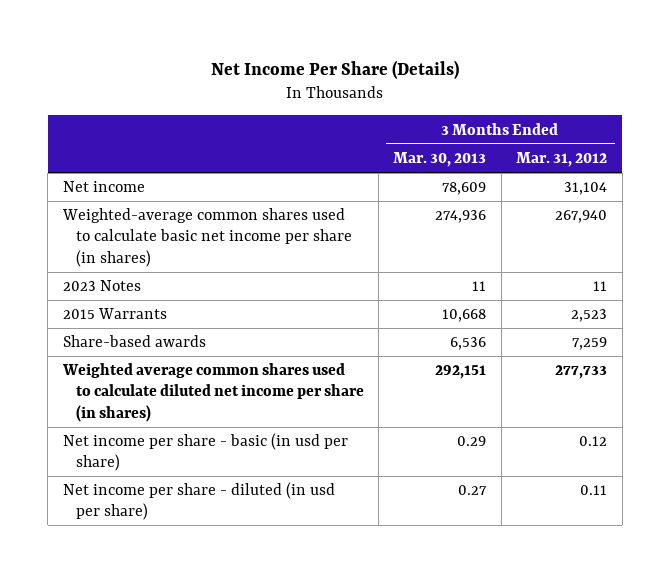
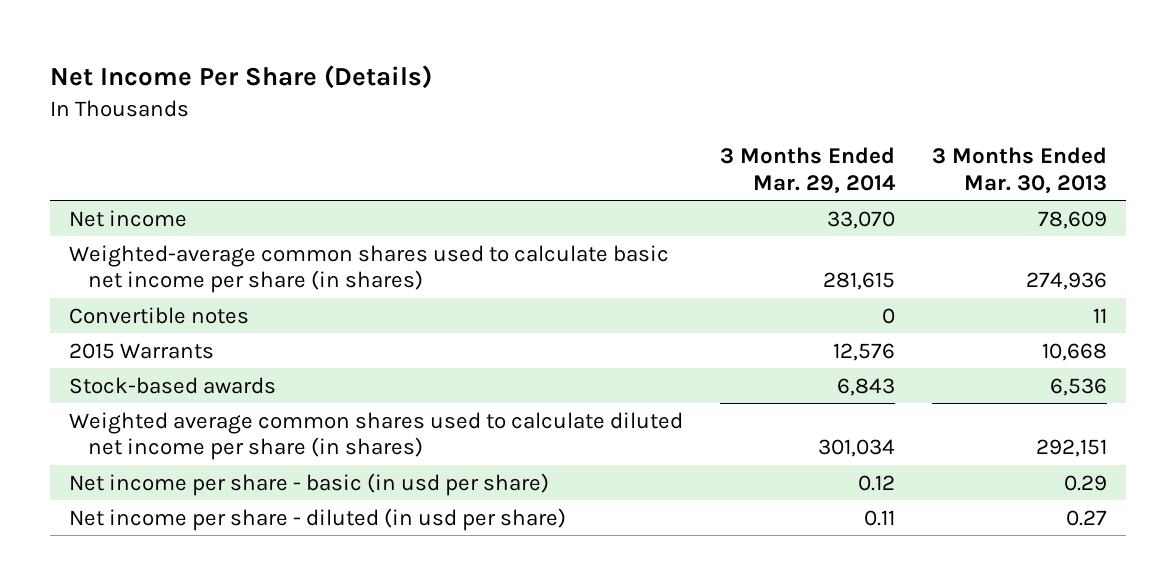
- | 3 Months Ended Mar. 30, 2013 | 3 Months Ended Mar. 31, 2012
+ | 3 Months Ended Mar. 29, 2014 | 3 Months Ended Mar. 30, 2013
- 2023 Notes | 11 | 11
+ Convertible notes | 0 | 11
- Share-based awards | 6,536 | 7,259
+ Stock-based awards | 6,843 | 6,536

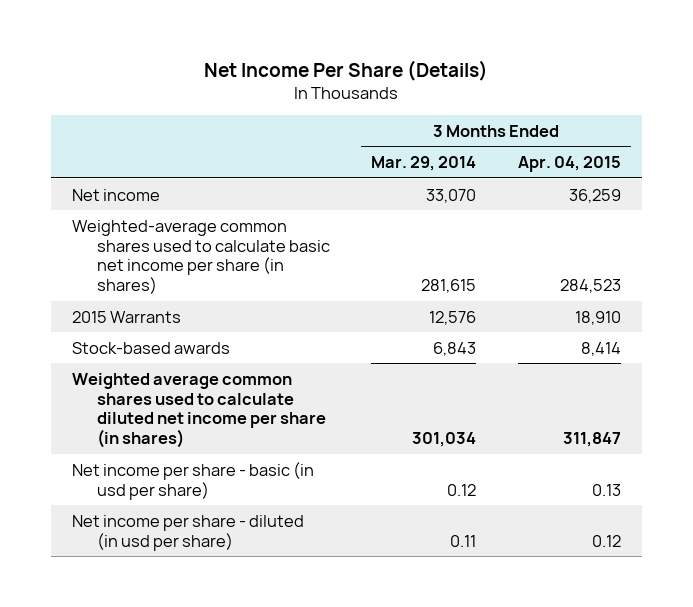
- | 3 Months Ended Mar. 29, 2014 | 3 Months Ended Mar. 30, 2013
+ | 3 Months Ended Mar. 29, 2014 | 3 Months Ended Apr. 04, 2015
- Convertible notes | 0 | 11

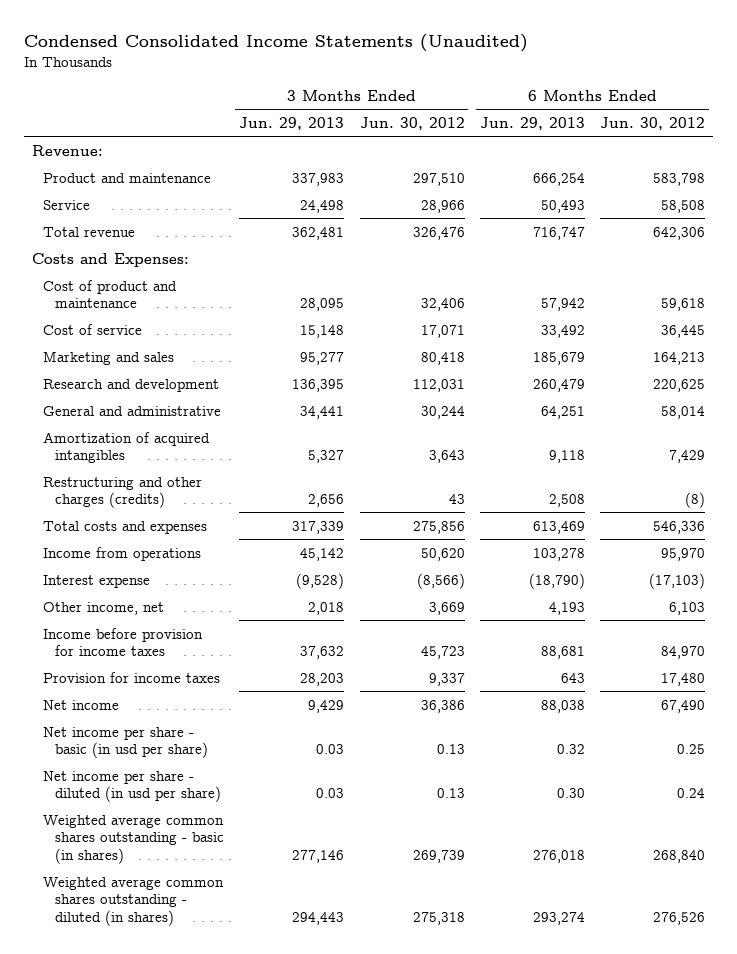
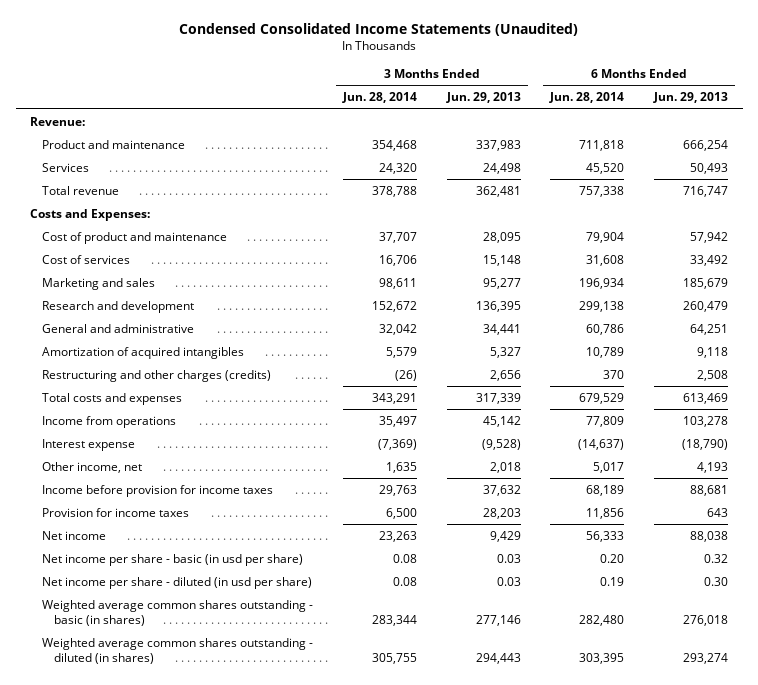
- | 3 Months Ended Jun. 29, 2013 | 3 Months Ended Jun. 30, 2012 | 6 Months Ended Jun. 29, 2013 | 6 Months Ended Jun. 30, 2012
+ | 3 Months Ended Jun. 28, 2014 | 3 Months Ended Jun. 29, 2013 | 6 Months Ended Jun. 28, 2014 | 6 Months Ended Jun. 29, 2013
- Service | 24,498 | 28,966 | 50,493 | 58,508
+ Services | 24,320 | 24,498 | 45,520 | 50,493
- Cost of service | 15,148 | 17,071 | 33,492 | 36,445
+ Cost of services | 16,706 | 15,148 | 31,608 | 33,492

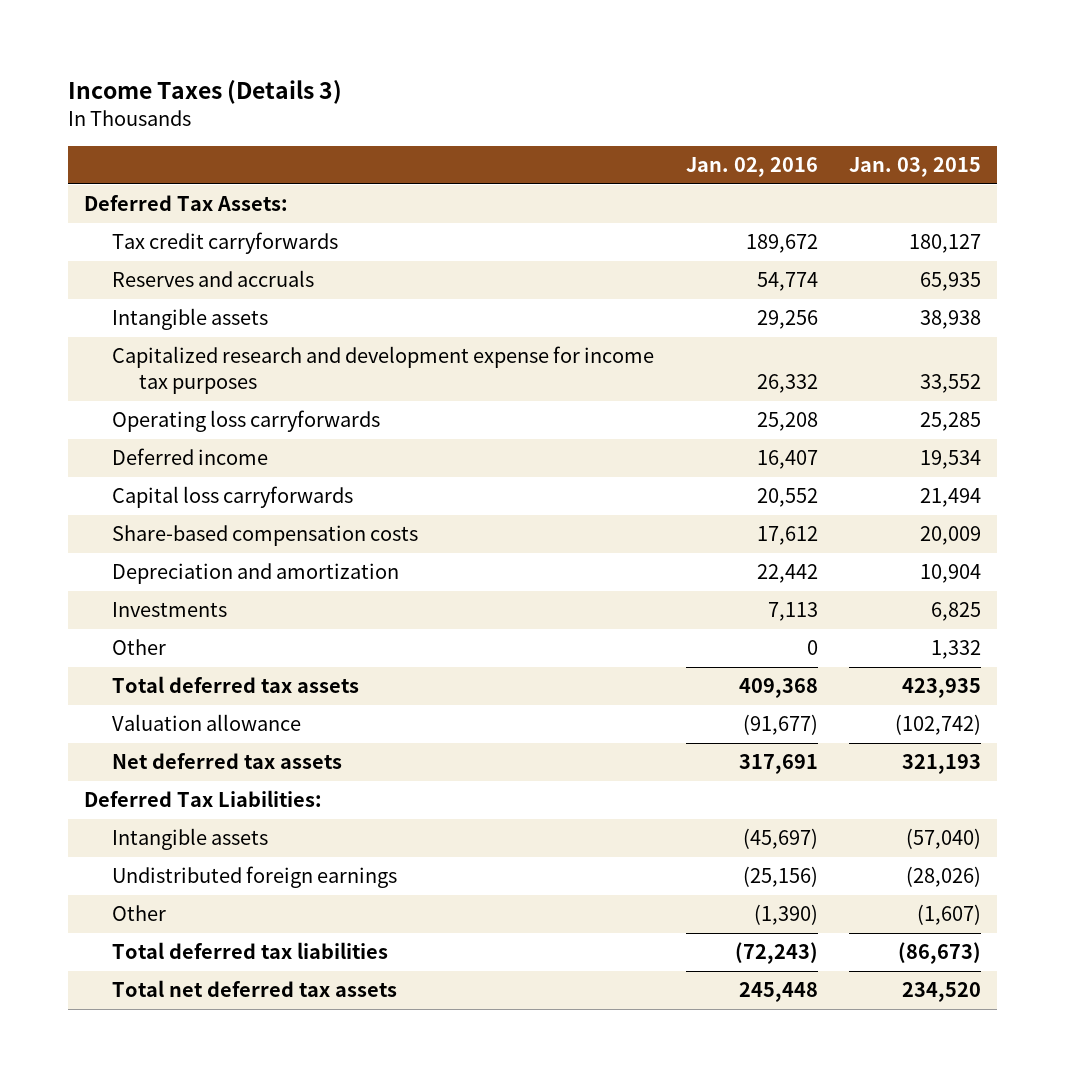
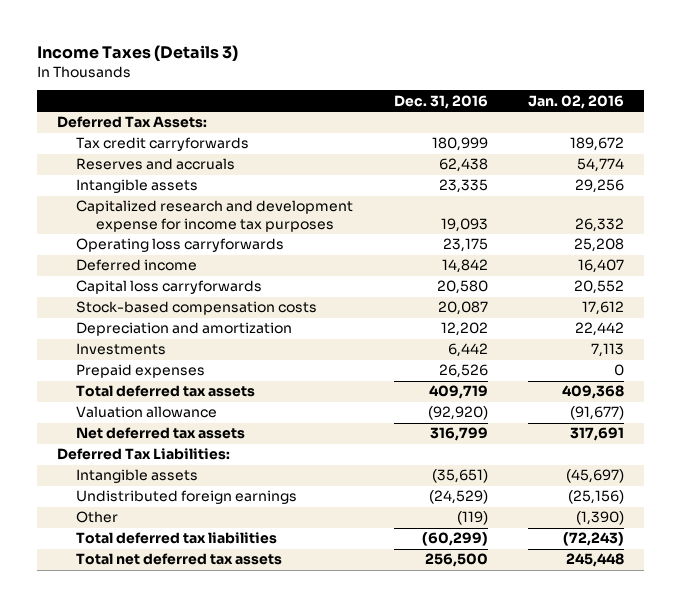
- | Jan. 02, 2016 | Jan. 03, 2015
+ | Dec. 31, 2016 | Jan. 02, 2016
- Share-based compensation costs | 17,612 | 20,009
+ Stock-based compensation costs | 20,087 | 17,612
- Other | 0 | 1,332
+ Prepaid expenses | 26,526 | 0

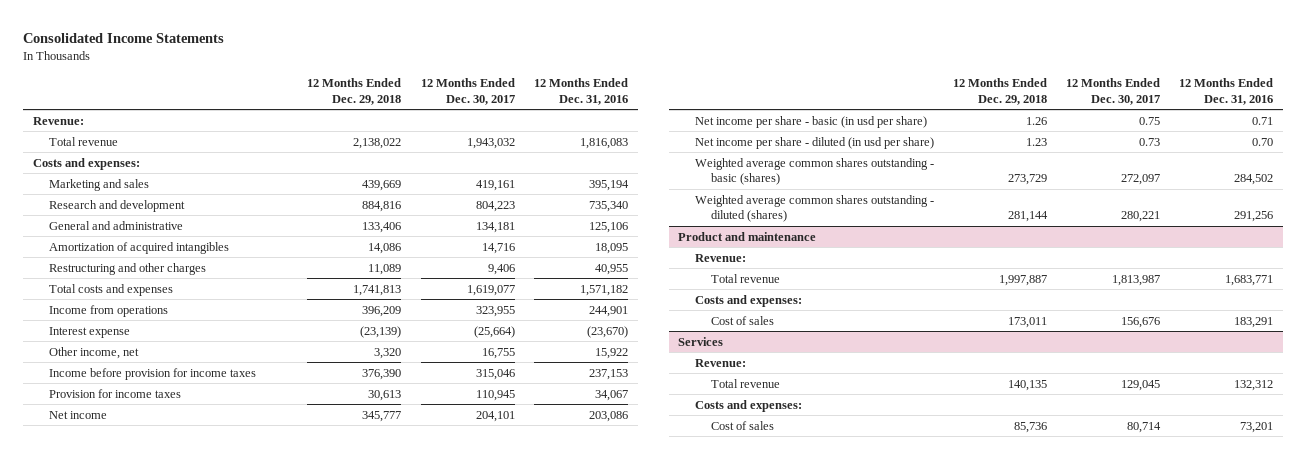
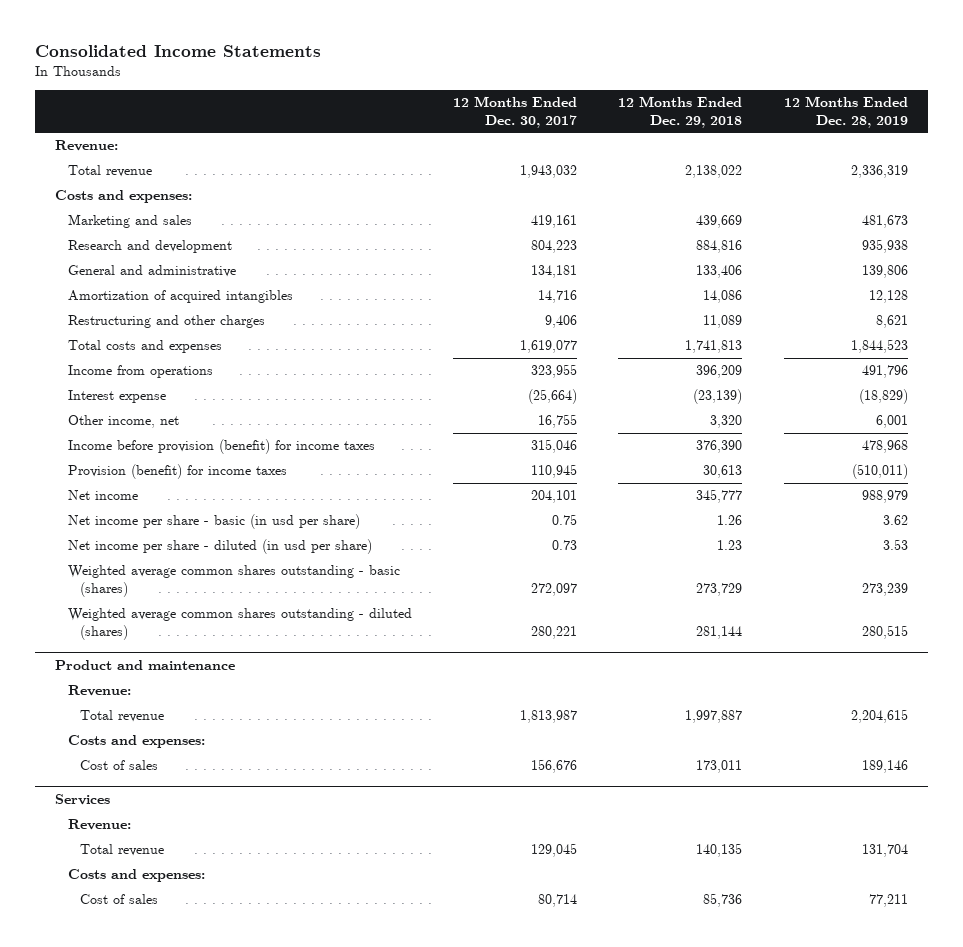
- | 12 Months Ended Dec. 29, 2018 | 12 Months Ended Dec. 30, 2017 | 12 Months Ended Dec. 31, 2016
+ | 12 Months Ended Dec. 30, 2017 | 12 Months Ended Dec. 29, 2018 | 12 Months Ended Dec. 28, 2019
- Income before provision for income taxes | 376,390 | 315,046 | 237,153
- Provision for income taxes | 30,613 | 110,945 | 34,067
+ Income before provision (benefit) for income taxes | 315,046 | 376,390 | 478,968
+ Provision (benefit) for income taxes | 110,945 | 30,613 | (510,011)

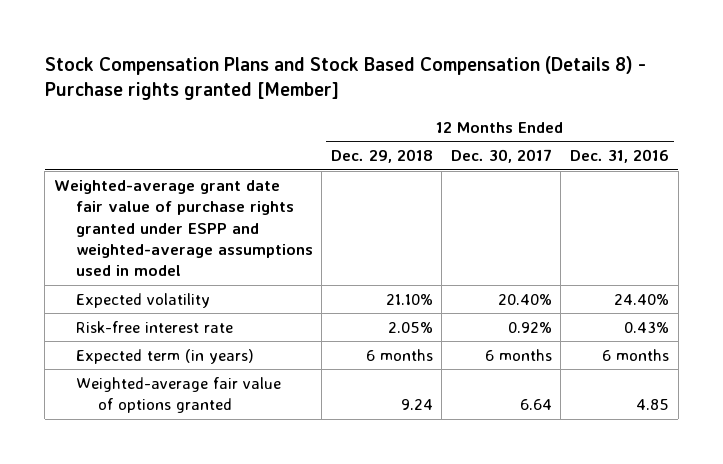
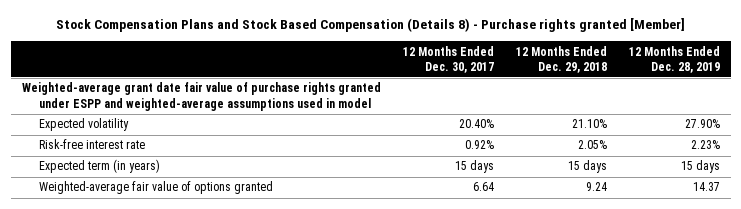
- | 12 Months Ended Dec. 29, 2018 | 12 Months Ended Dec. 30, 2017 | 12 Months Ended Dec. 31, 2016
+ | 12 Months Ended Dec. 30, 2017 | 12 Months Ended Dec. 29, 2018 | 12 Months Ended Dec. 28, 2019
- Expected term (in years) | 6 months | 6 months | 6 months
+ Expected term (in years) | 15 days | 15 days | 15 days

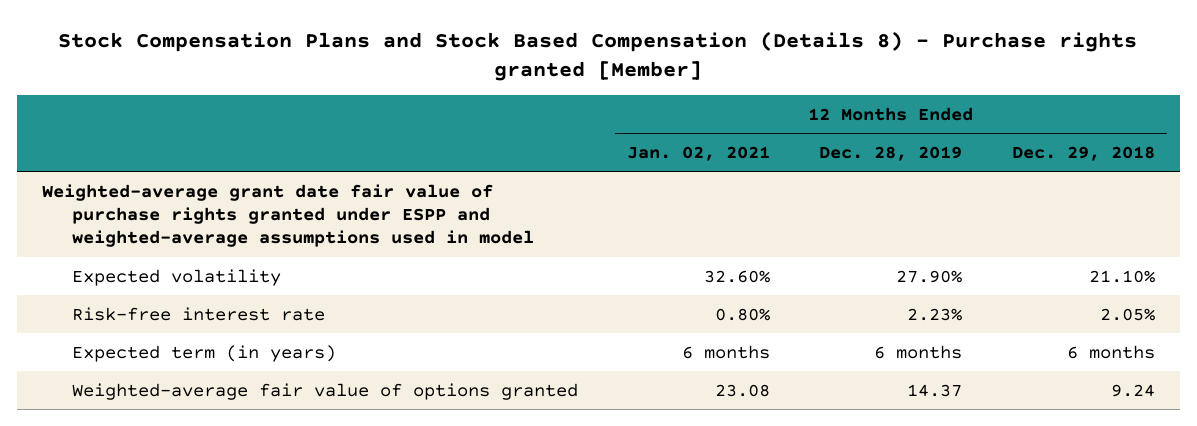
- | 12 Months Ended Dec. 30, 2017 | 12 Months Ended Dec. 29, 2018 | 12 Months Ended Dec. 28, 2019
+ | 12 Months Ended Jan. 02, 2021 | 12 Months Ended Dec. 28, 2019 | 12 Months Ended Dec. 29, 2018
- Expected term (in years) | 15 days | 15 days | 15 days
+ Expected term (in years) | 6 months | 6 months | 6 months

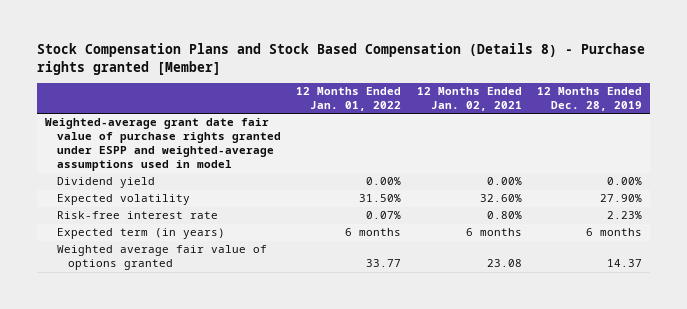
- | 12 Months Ended Jan. 02, 2021 | 12 Months Ended Dec. 28, 2019 | 12 Months Ended Dec. 29, 2018
+ | 12 Months Ended Jan. 01, 2022 | 12 Months Ended Jan. 02, 2021 | 12 Months Ended Dec. 28, 2019
+ Dividend yield | 0.00% | 0.00% | 0.00%
- Weighted-average fair value of options granted | 23.08 | 14.37 | 9.24
+ Weighted average fair value of options granted | 33.77 | 23.08 | 14.37

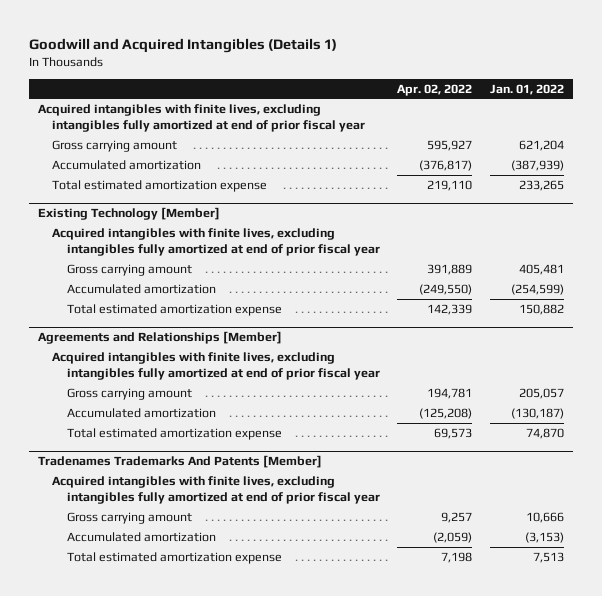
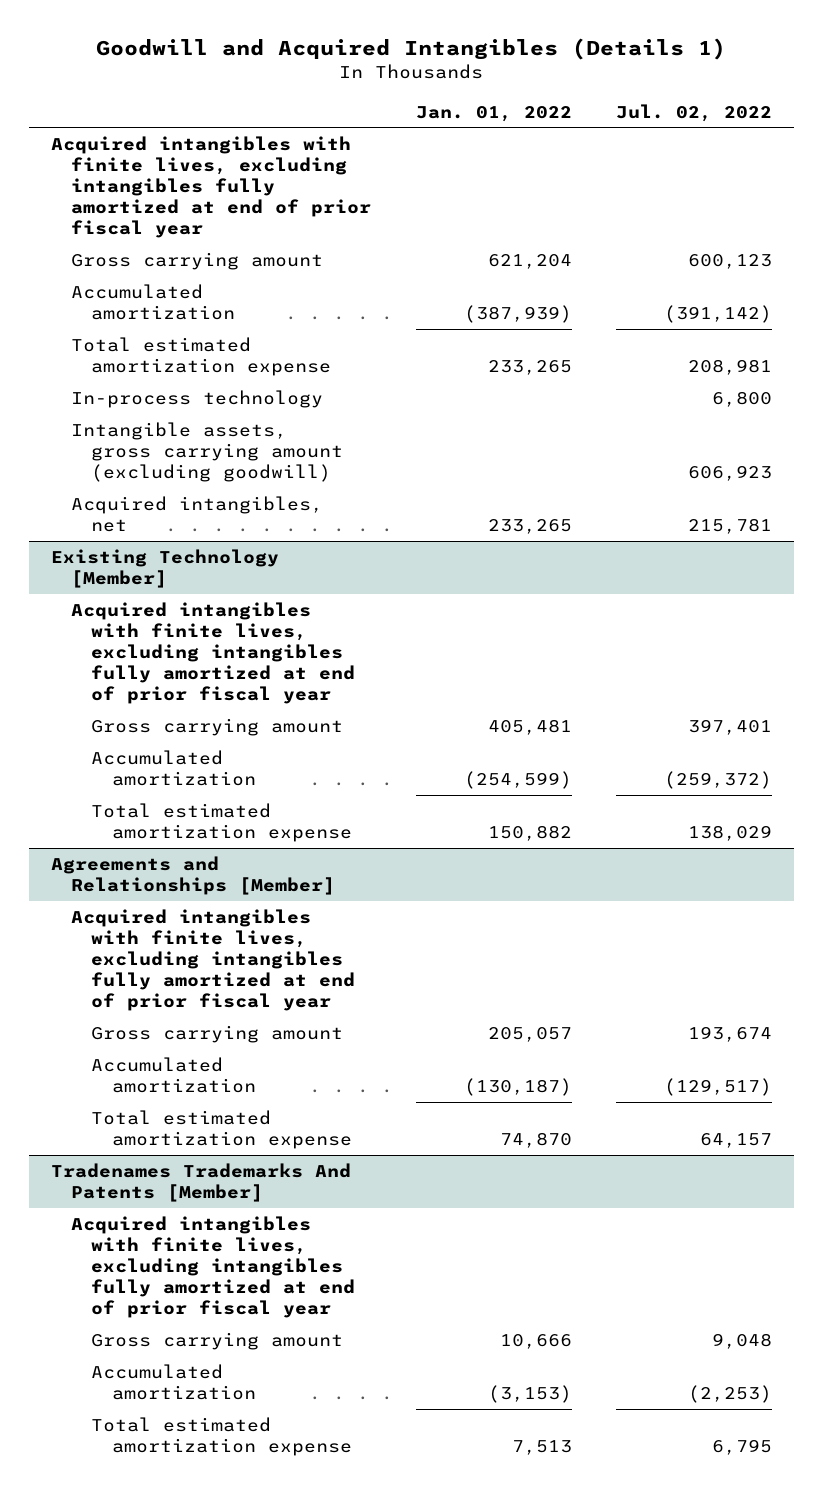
- | Apr. 02, 2022 | Jan. 01, 2022
+ | Jan. 01, 2022 | Jul. 02, 2022
+ In-process technology | | 6,800
+ Intangible assets, gross carrying amount (excluding goodwill) | | 606,923
+ Acquired intangibles, net | 233,265 | 215,781

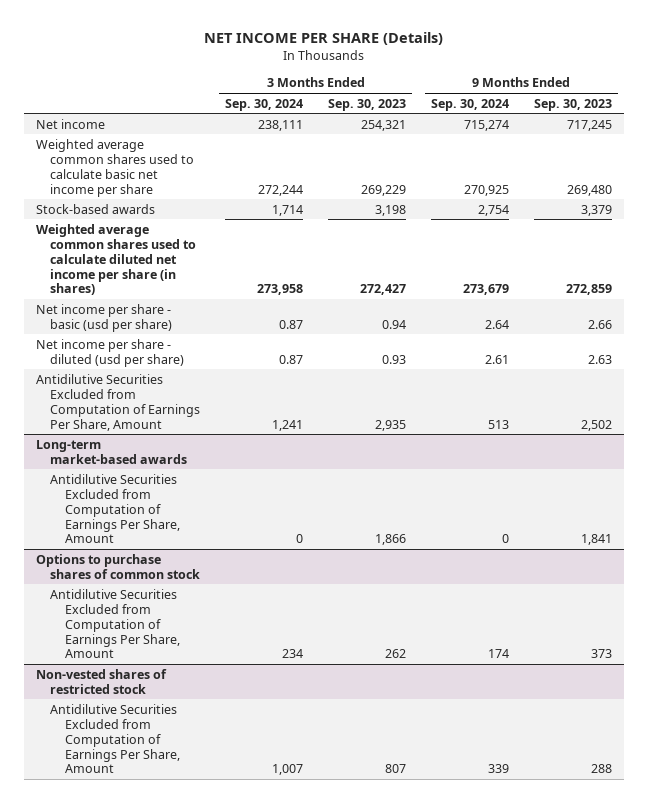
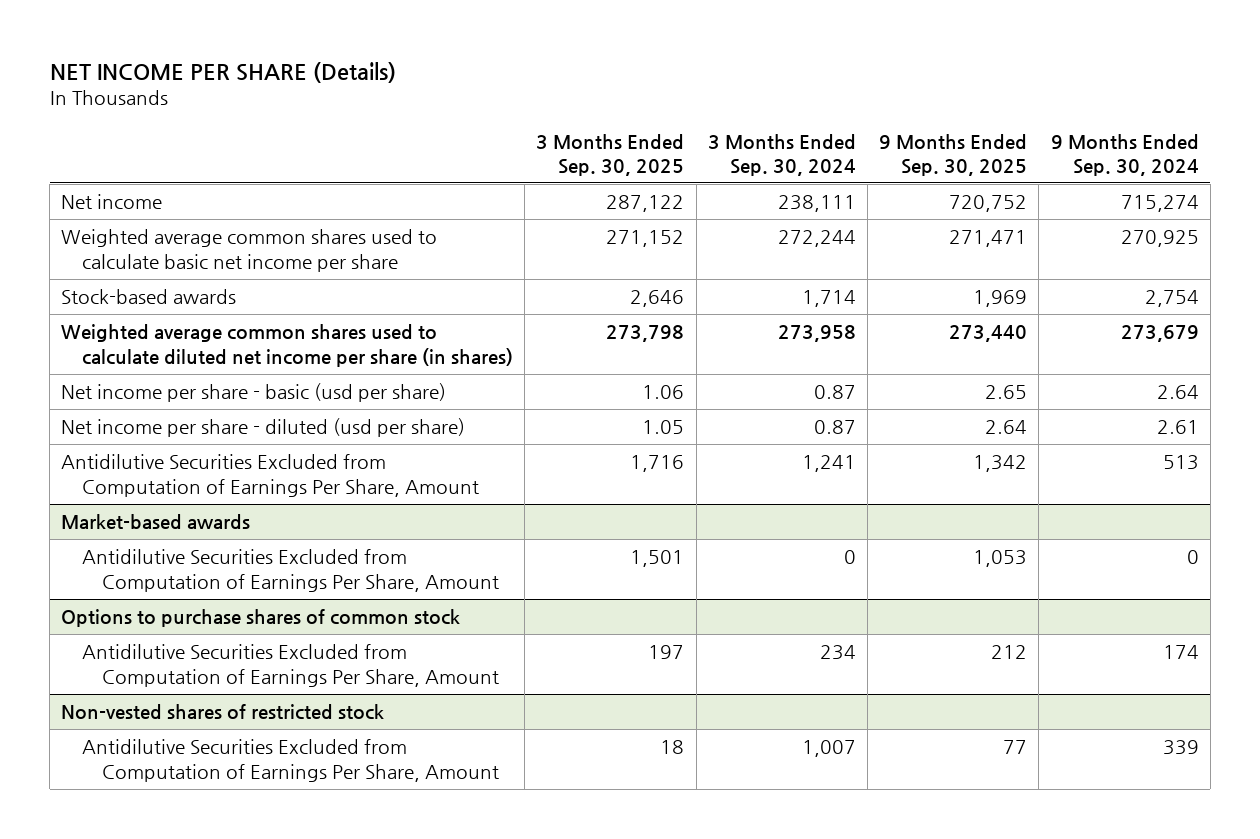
- | 3 Months Ended Sep. 30, 2024 | 3 Months Ended Sep. 30, 2023 | 9 Months Ended Sep. 30, 2024 | 9 Months Ended Sep. 30, 2023
+ | 3 Months Ended Sep. 30, 2025 | 3 Months Ended Sep. 30, 2024 | 9 Months Ended Sep. 30, 2025 | 9 Months Ended Sep. 30, 2024
- Long-term market-based awards
+ Market-based awards

